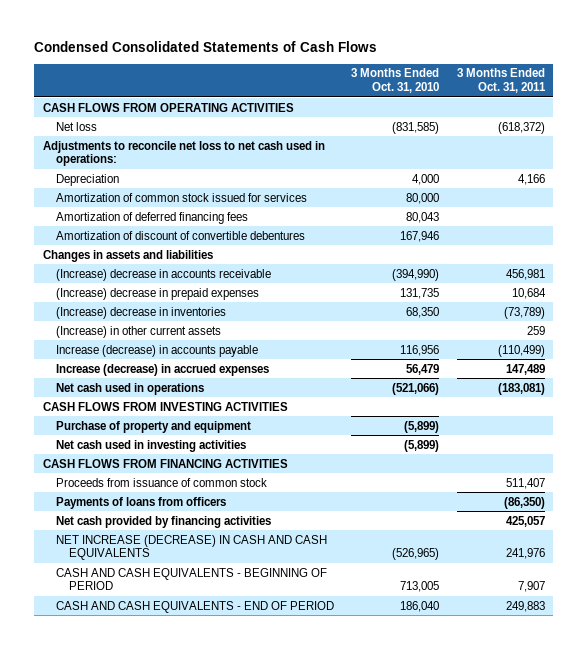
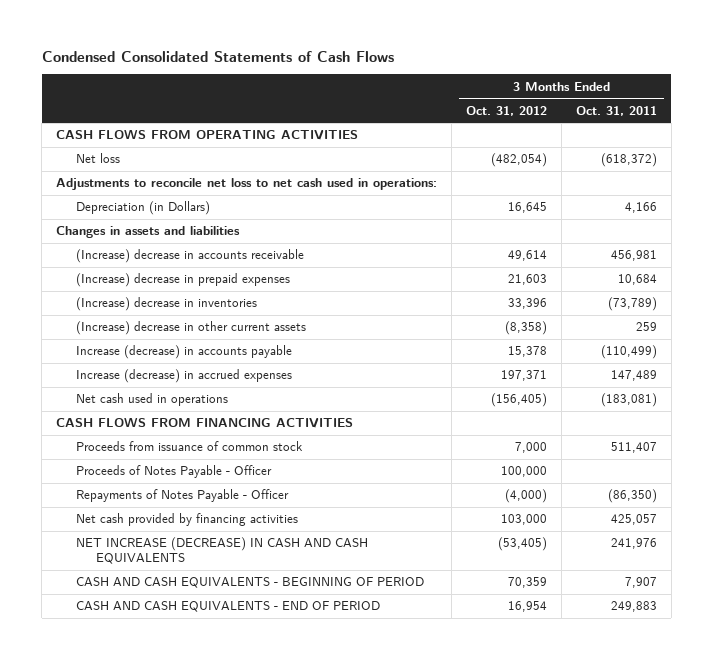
- | 3 Months Ended Oct. 31, 2010 | 3 Months Ended Oct. 31, 2011
+ | 3 Months Ended Oct. 31, 2012 | 3 Months Ended Oct. 31, 2011
- Depreciation | 4,000 | 4,166
- Amortization of common stock issued for services | 80,000 |
- Amortization of deferred financing fees | 80,043 |
- Amortization of discount of convertible debentures | 167,946 |
+ Depreciation (in Dollars) | 16,645 | 4,166
- (Increase) in other current assets | | 259
+ (Increase) decrease in other current assets | (8,358) | 259
- CASH FLOWS FROM INVESTING ACTIVITIES
- Purchase of property and equipment | (5,899) |
- Net cash used in investing activities | (5,899) |
- Payments of loans from officers | | (86,350)
+ Proceeds of Notes Payable - Officer | 100,000 |
+ Repayments of Notes Payable - Officer | (4,000) | (86,350)

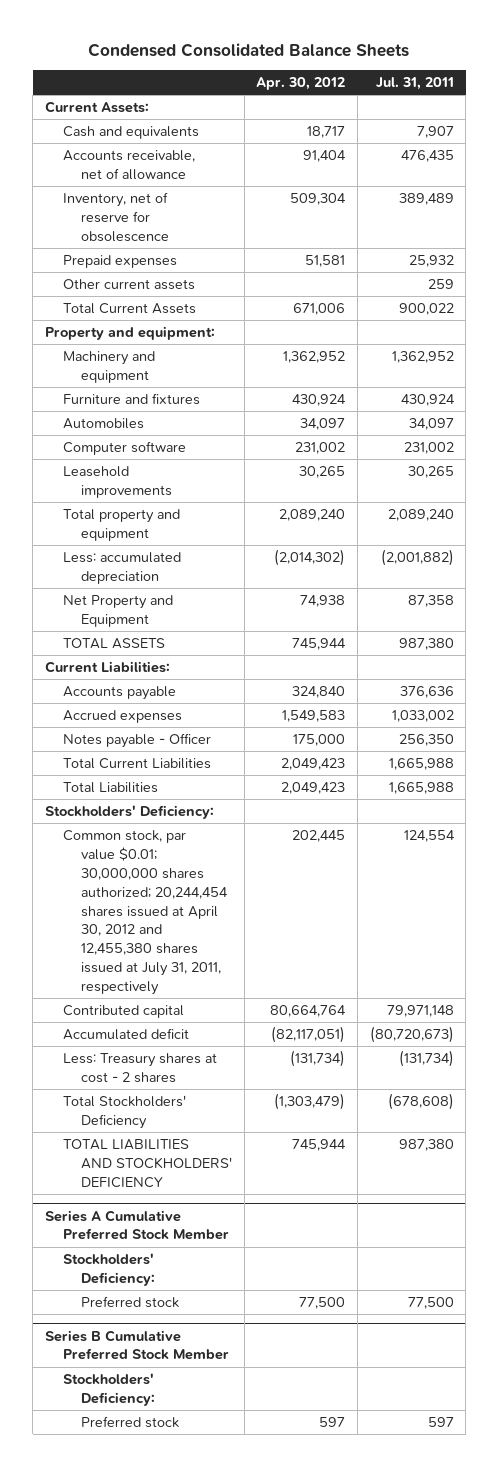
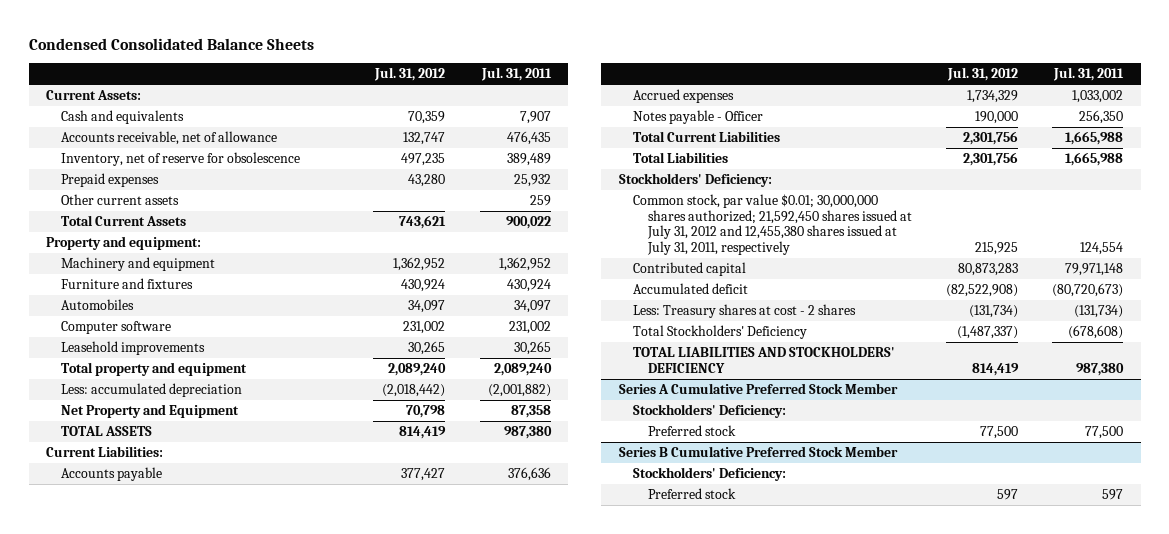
- | Apr. 30, 2012 | Jul. 31, 2011
+ | Jul. 31, 2012 | Jul. 31, 2011
- Common stock, par value $0.01; 30,000,000 shares authorized; 20,244,454 shares issued at April 30, 2012 and 12,455,380 shares issued at July 31, 2011, respectively | 202,445 | 124,554
+ Common stock, par value $0.01; 30,000,000 shares authorized; 21,592,450 shares issued at July 31, 2012 and 12,455,380 shares issued at July 31, 2011, respectively | 215,925 | 124,554

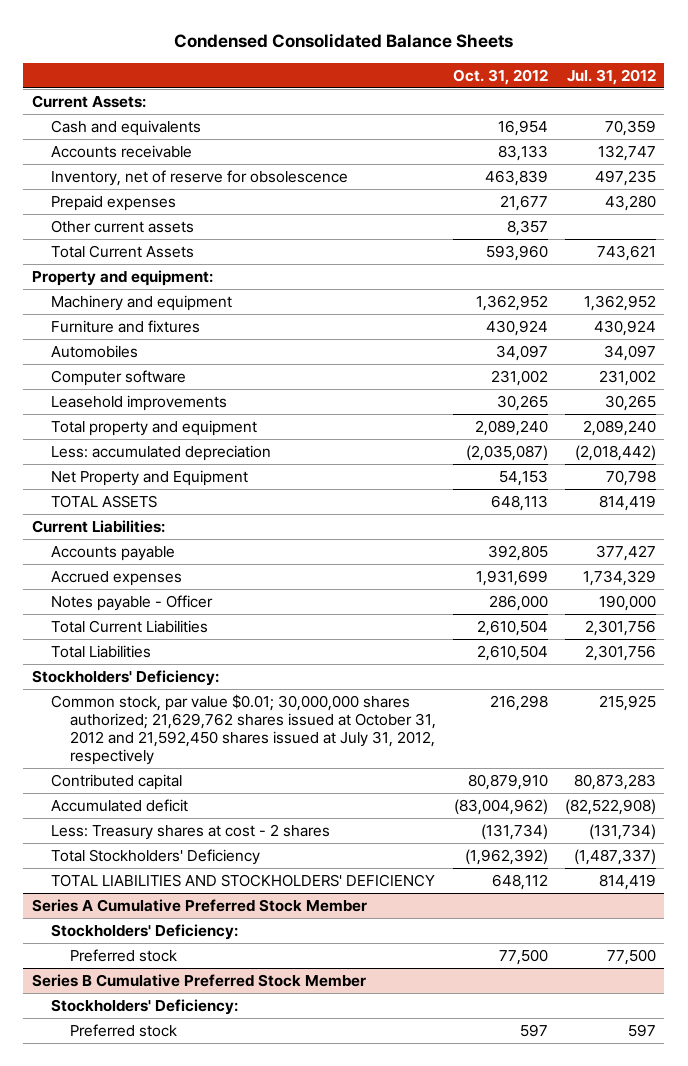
- | Jul. 31, 2012 | Jul. 31, 2011
+ | Oct. 31, 2012 | Jul. 31, 2012
- Accounts receivable, net of allowance | 132,747 | 476,435
+ Accounts receivable | 83,133 | 132,747
- Common stock, par value $0.01; 30,000,000 shares authorized; 21,592,450 shares issued at July 31, 2012 and 12,455,380 shares issued at July 31, 2011, respectively | 215,925 | 124,554
+ Common stock, par value $0.01; 30,000,000 shares authorized; 21,629,762 shares issued at October 31, 2012 and 21,592,450 shares issued at July 31, 2012, respectively | 216,298 | 215,925

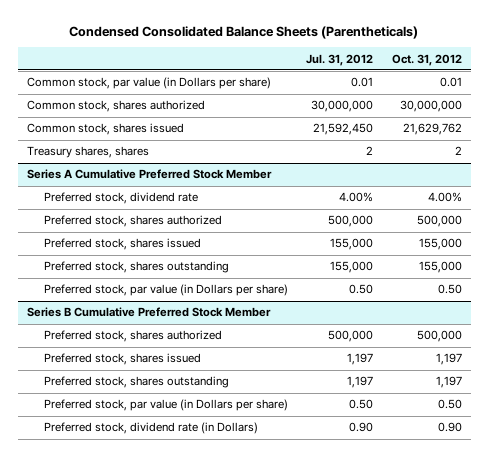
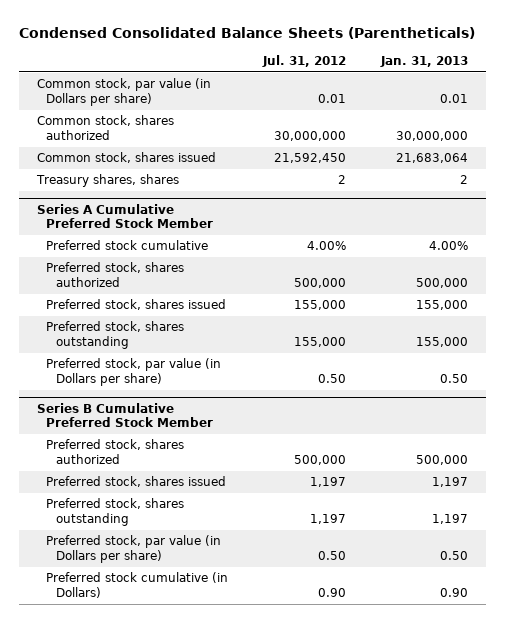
- | Jul. 31, 2012 | Oct. 31, 2012
+ | Jul. 31, 2012 | Jan. 31, 2013
@ Series A Cumulative Preferred Stock Member
- Preferred stock, dividend rate | 4.00% | 4.00%
+ Preferred stock cumulative | 4.00% | 4.00%
@ Series B Cumulative Preferred Stock Member
- Preferred stock, dividend rate (in Dollars) | 0.90 | 0.90
+ Preferred stock cumulative (in Dollars) | 0.90 | 0.90

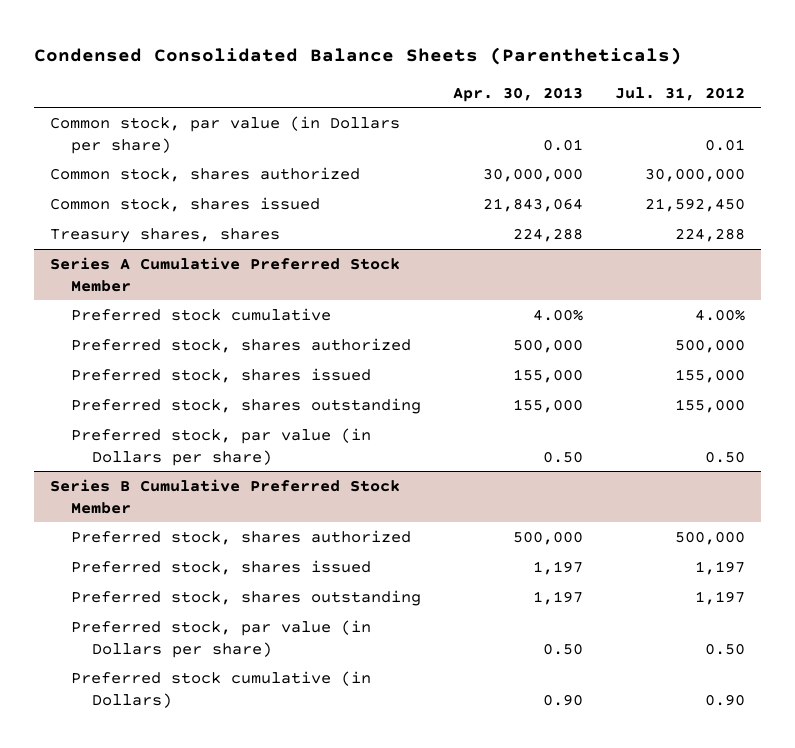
- | Jul. 31, 2012 | Jan. 31, 2013
+ | Apr. 30, 2013 | Jul. 31, 2012
- Treasury shares, shares | 2 | 2
+ Treasury shares, shares | 224,288 | 224,288

